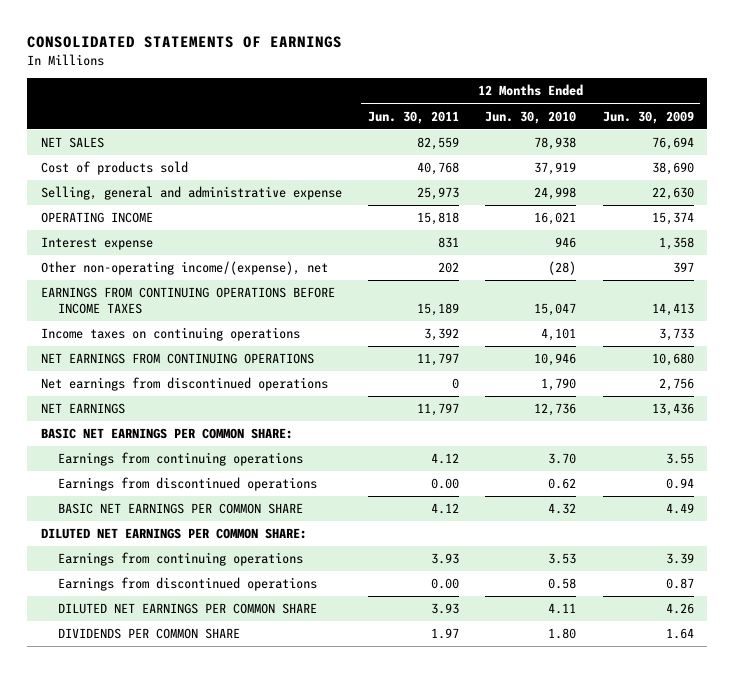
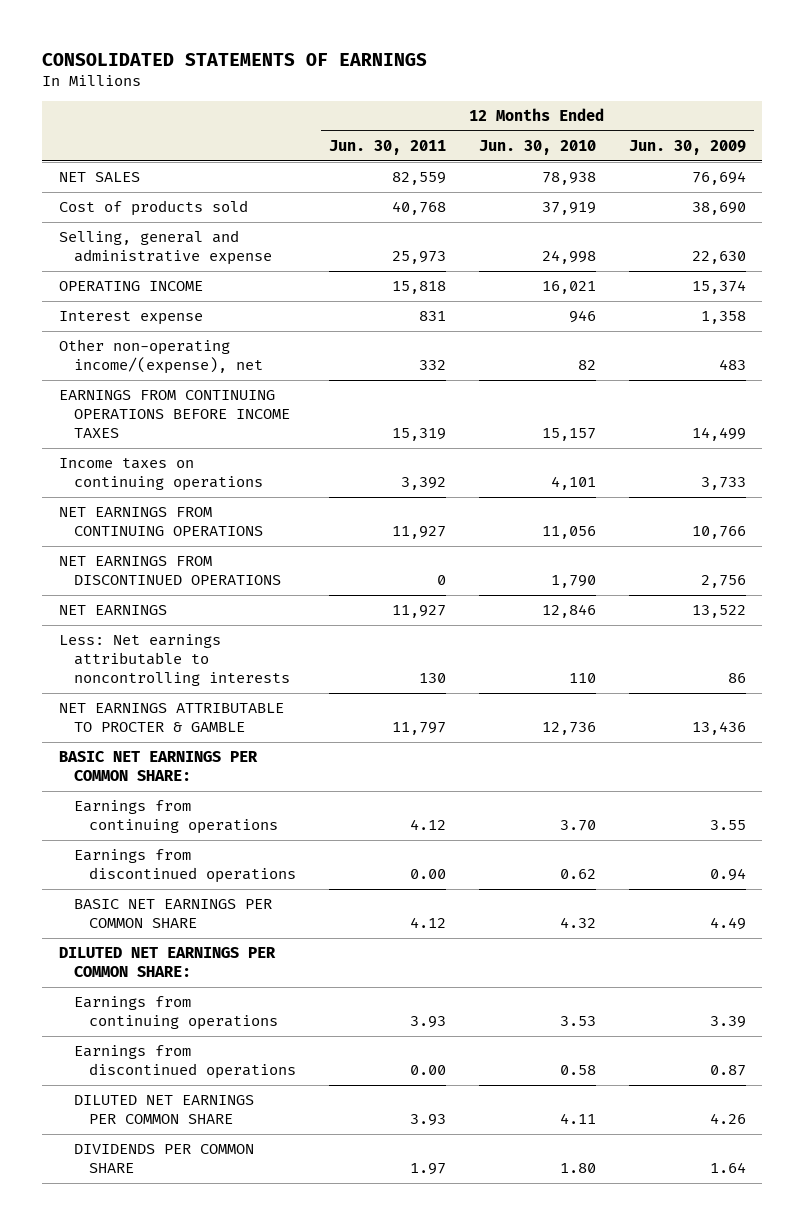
- Other non-operating income/(expense), net | 202 | (28) | 397
- EARNINGS FROM CONTINUING OPERATIONS BEFORE INCOME TAXES | 15,189 | 15,047 | 14,413
+ Other non-operating income/(expense), net | 332 | 82 | 483
+ EARNINGS FROM CONTINUING OPERATIONS BEFORE INCOME TAXES | 15,319 | 15,157 | 14,499
- NET EARNINGS FROM CONTINUING OPERATIONS | 11,797 | 10,946 | 10,680
- Net earnings from discontinued operations | 0 | 1,790 | 2,756
- NET EARNINGS | 11,797 | 12,736 | 13,436
+ NET EARNINGS FROM CONTINUING OPERATIONS | 11,927 | 11,056 | 10,766
+ NET EARNINGS FROM DISCONTINUED OPERATIONS | 0 | 1,790 | 2,756
+ NET EARNINGS | 11,927 | 12,846 | 13,522
+ Less: Net earnings attributable to noncontrolling interests | 130 | 110 | 86
+ NET EARNINGS ATTRIBUTABLE TO PROCTER & GAMBLE | 11,797 | 12,736 | 13,436

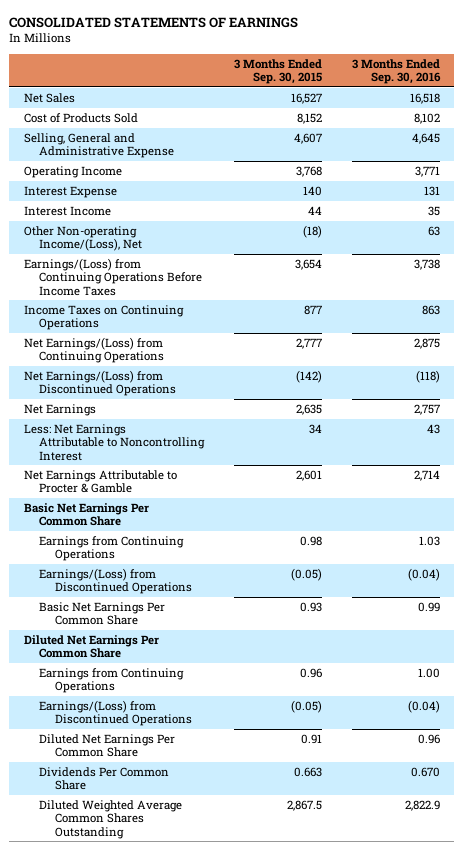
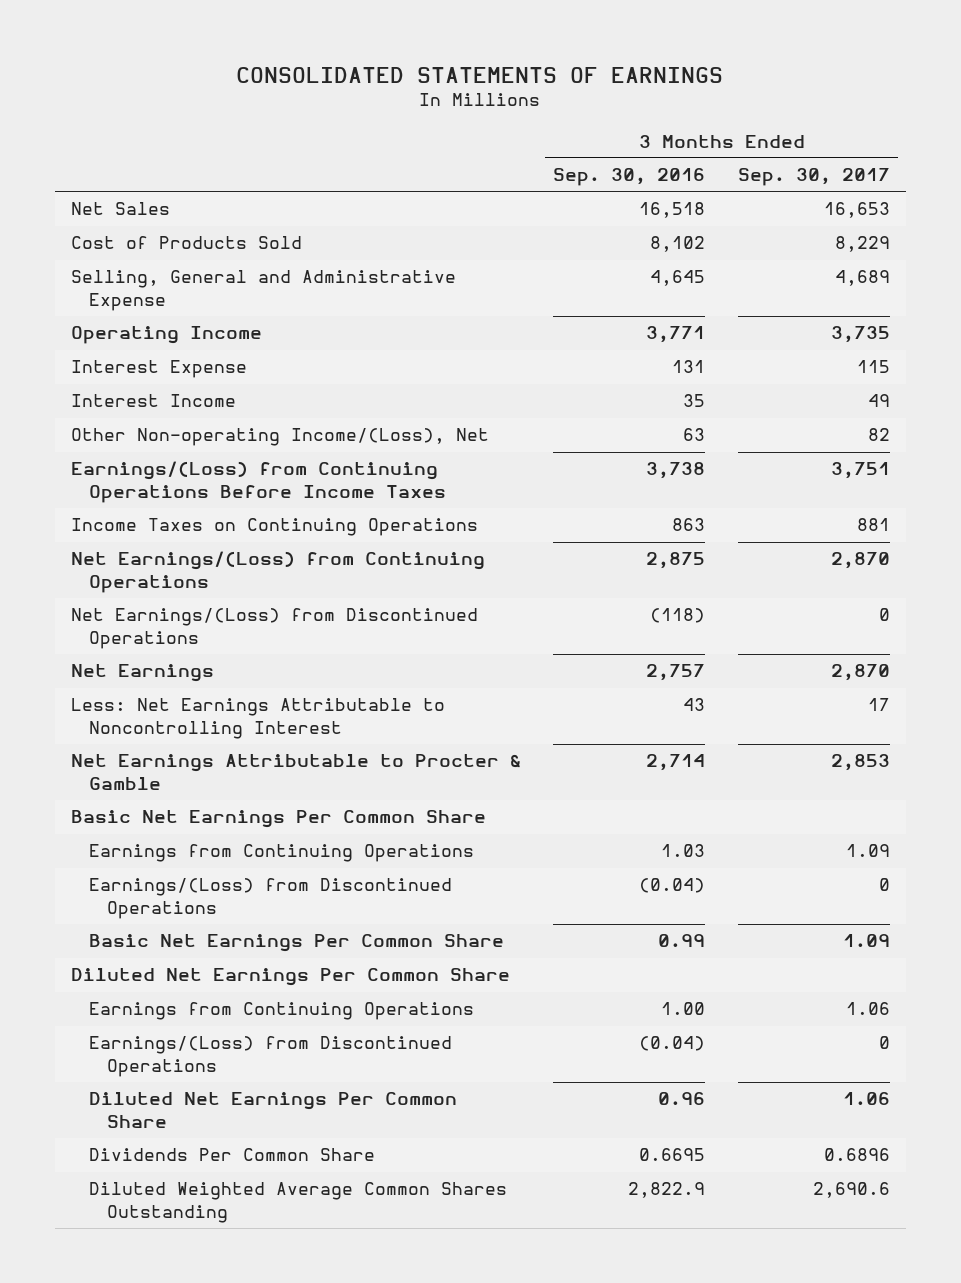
- | 3 Months Ended Sep. 30, 2015 | 3 Months Ended Sep. 30, 2016
+ | 3 Months Ended Sep. 30, 2016 | 3 Months Ended Sep. 30, 2017
- Dividends Per Common Share | 0.663 | 0.670
+ Dividends Per Common Share | 0.6695 | 0.6896

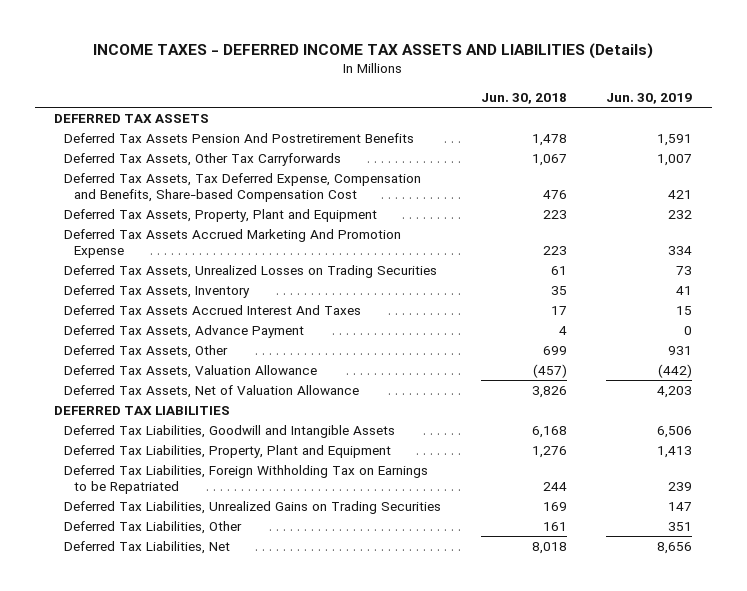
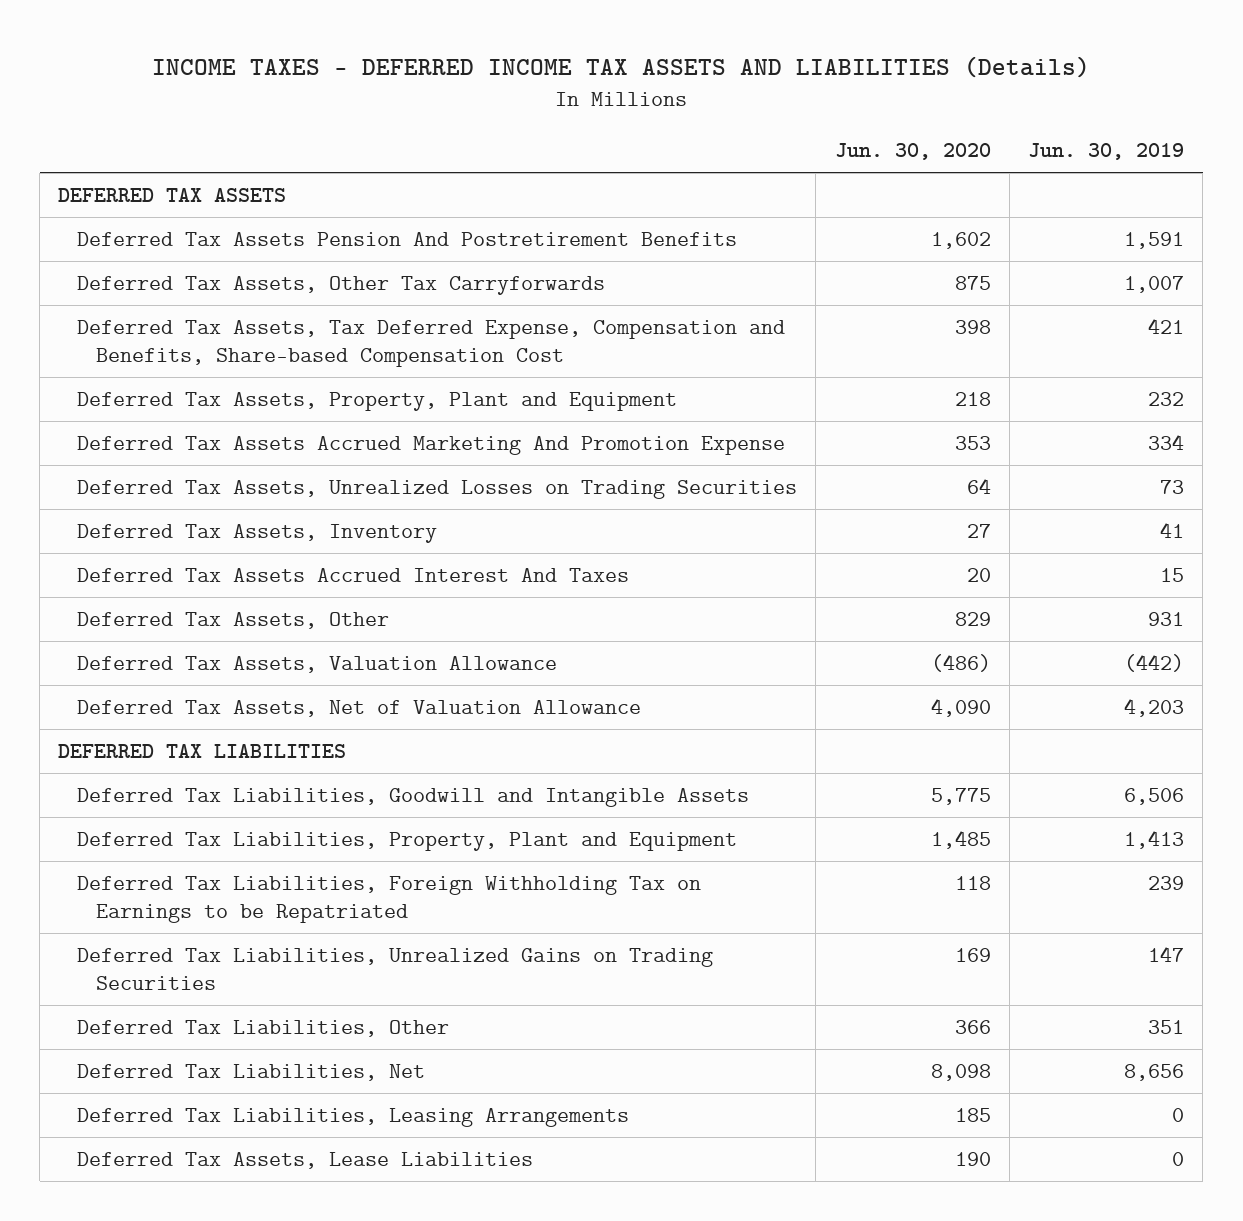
- | Jun. 30, 2018 | Jun. 30, 2019
+ | Jun. 30, 2020 | Jun. 30, 2019
- Deferred Tax Assets, Advance Payment | 4 | 0
+ Deferred Tax Liabilities, Leasing Arrangements | 185 | 0
+ Deferred Tax Assets, Lease Liabilities | 190 | 0

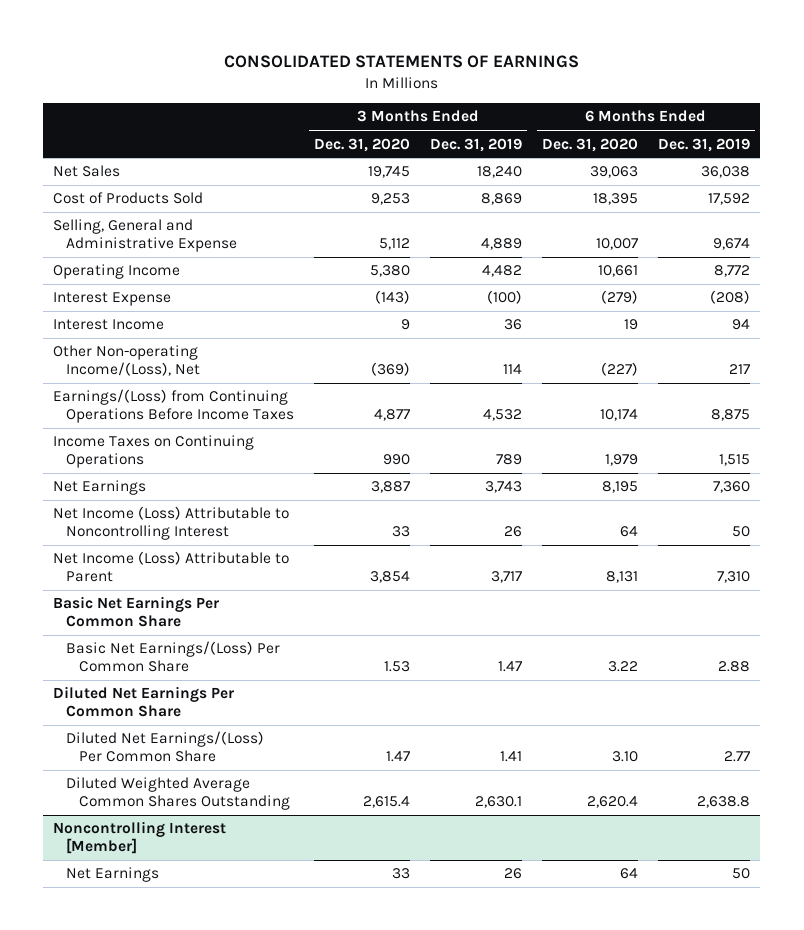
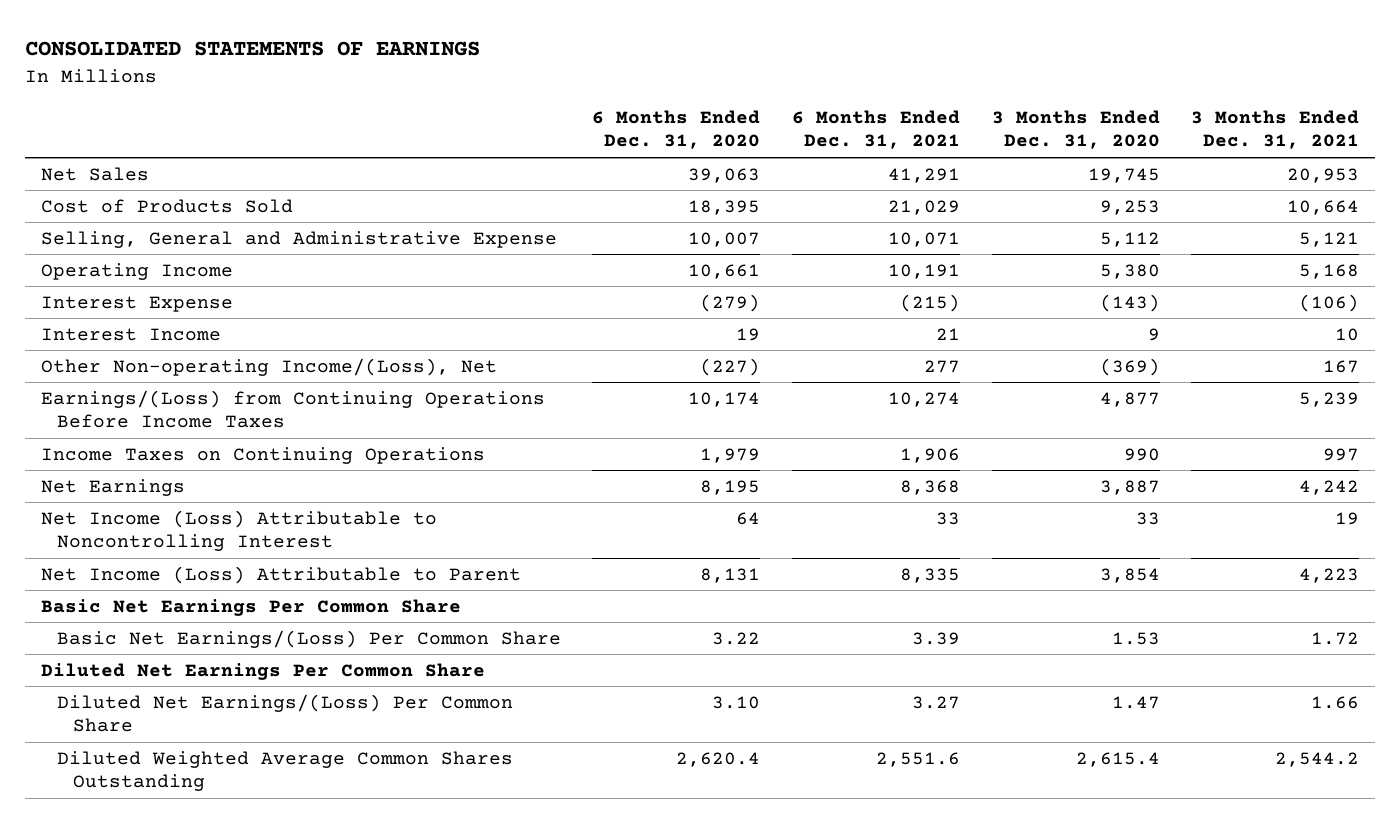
- | 3 Months Ended Dec. 31, 2020 | 3 Months Ended Dec. 31, 2019 | 6 Months Ended Dec. 31, 2020 | 6 Months Ended Dec. 31, 2019
+ | 6 Months Ended Dec. 31, 2020 | 6 Months Ended Dec. 31, 2021 | 3 Months Ended Dec. 31, 2020 | 3 Months Ended Dec. 31, 2021
- Noncontrolling Interest [Member]
- Net Earnings | 33 | 26 | 64 | 50

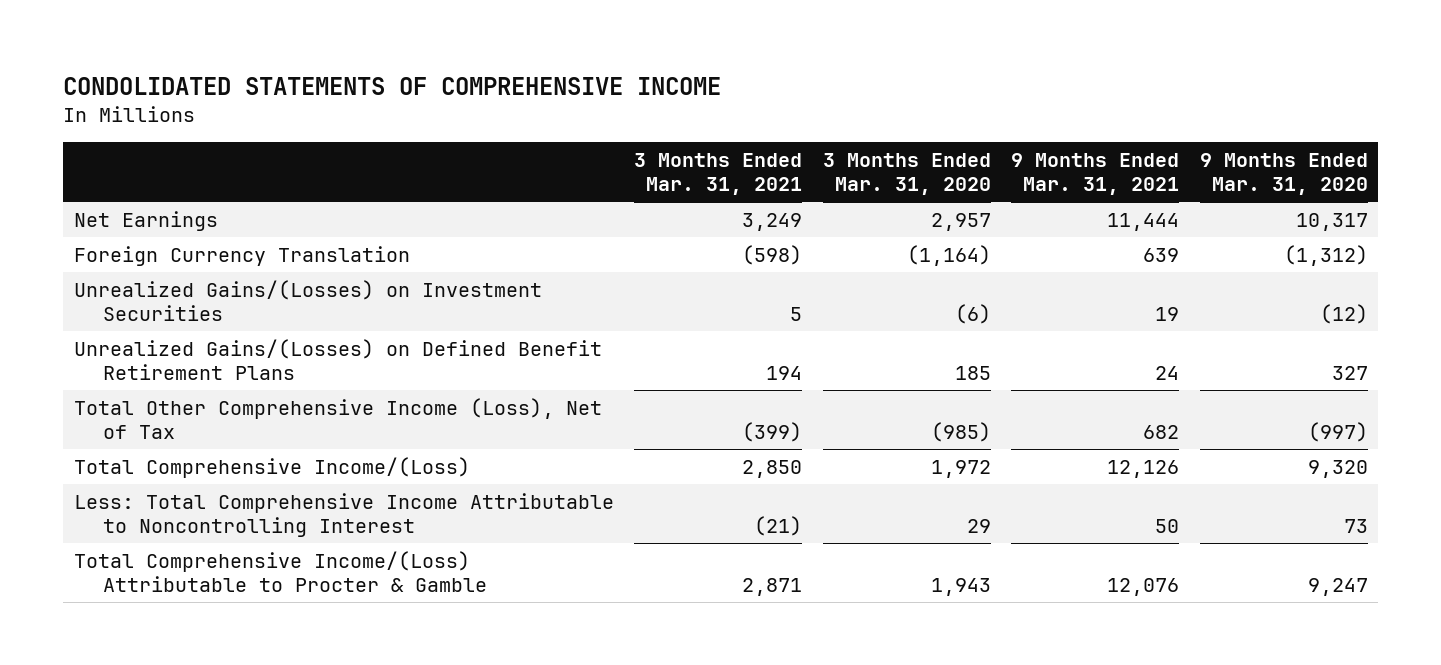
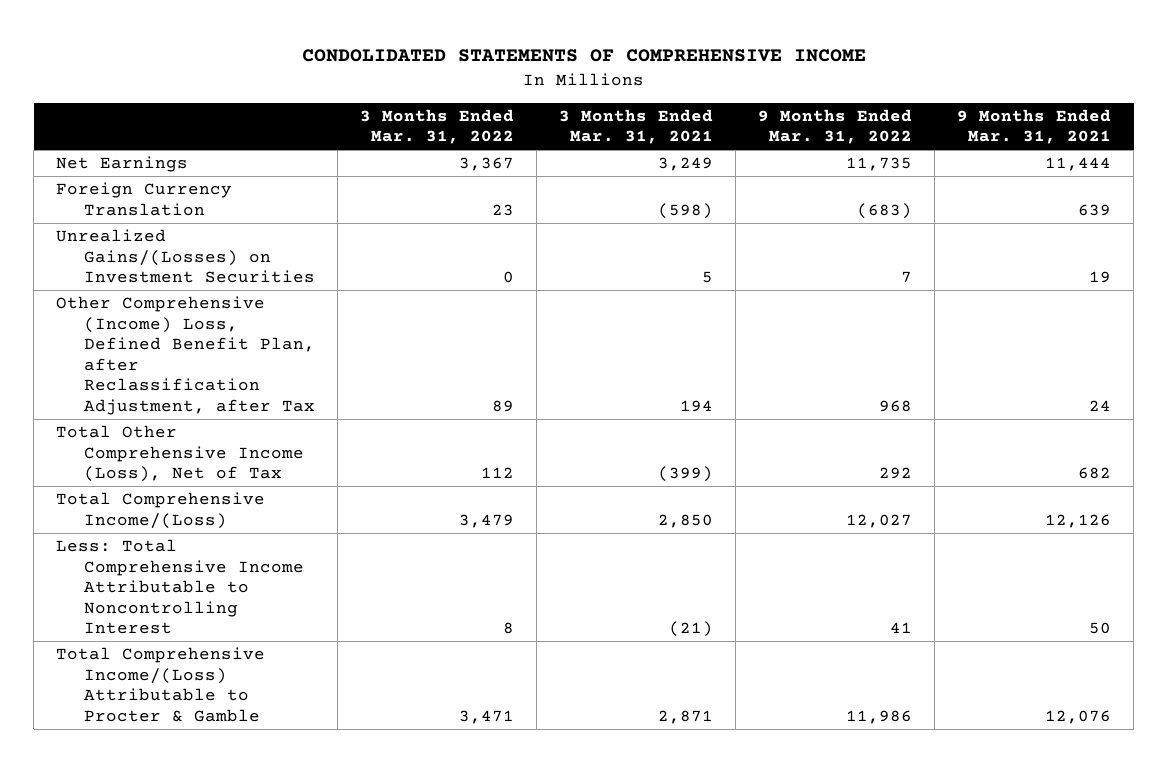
- | 3 Months Ended Mar. 31, 2021 | 3 Months Ended Mar. 31, 2020 | 9 Months Ended Mar. 31, 2021 | 9 Months Ended Mar. 31, 2020
+ | 3 Months Ended Mar. 31, 2022 | 3 Months Ended Mar. 31, 2021 | 9 Months Ended Mar. 31, 2022 | 9 Months Ended Mar. 31, 2021
- Unrealized Gains/(Losses) on Defined Benefit Retirement Plans | 194 | 185 | 24 | 327
+ Other Comprehensive (Income) Loss, Defined Benefit Plan, after Reclassification Adjustment, after Tax | 89 | 194 | 968 | 24

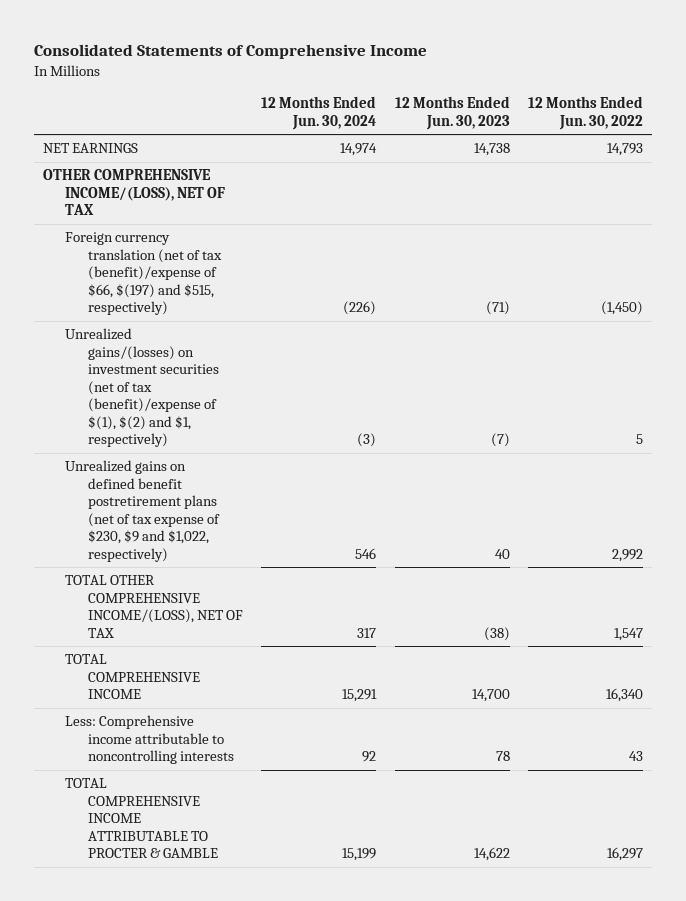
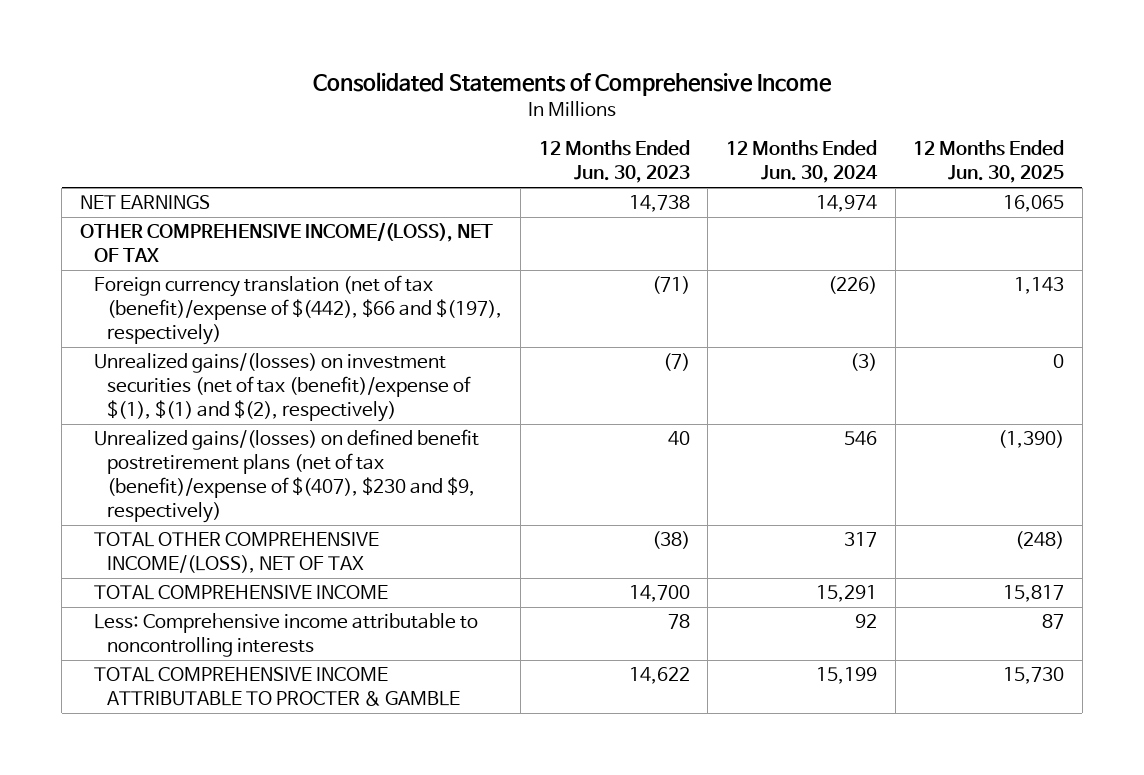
- | 12 Months Ended Jun. 30, 2024 | 12 Months Ended Jun. 30, 2023 | 12 Months Ended Jun. 30, 2022
+ | 12 Months Ended Jun. 30, 2023 | 12 Months Ended Jun. 30, 2024 | 12 Months Ended Jun. 30, 2025
- Foreign currency translation (net of tax (benefit)/expense of $66, $(197) and $515, respectively) | (226) | (71) | (1,450)
- Unrealized gains/(losses) on investment securities (net of tax (benefit)/expense of $(1), $(2) and $1, respectively) | (3) | (7) | 5
- Unrealized gains on defined benefit postretirement plans (net of tax expense of $230, $9 and $1,022, respectively) | 546 | 40 | 2,992
+ Foreign currency translation (net of tax (benefit)/expense of $(442), $66 and $(197), respectively) | (71) | (226) | 1,143
+ Unrealized gains/(losses) on investment securities (net of tax (benefit)/expense of $(1), $(1) and $(2), respectively) | (7) | (3) | 0
+ Unrealized gains/(losses) on defined benefit postretirement plans (net of tax (benefit)/expense of $(407), $230 and $9, respectively) | 40 | 546 | (1,390)

